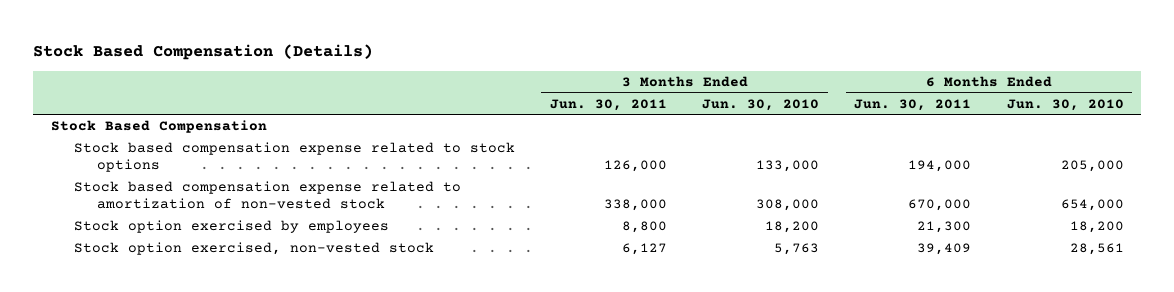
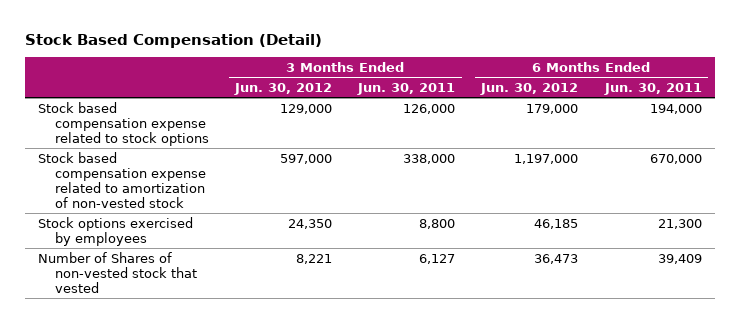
- Stock Based Compensation (Details)
+ Stock Based Compensation (Detail)
- | 3 Months Ended Jun. 30, 2011 | 3 Months Ended Jun. 30, 2010 | 6 Months Ended Jun. 30, 2011 | 6 Months Ended Jun. 30, 2010
+ | 3 Months Ended Jun. 30, 2012 | 3 Months Ended Jun. 30, 2011 | 6 Months Ended Jun. 30, 2012 | 6 Months Ended Jun. 30, 2011
- Stock Based Compensation
- Stock option exercised by employees | 8,800 | 18,200 | 21,300 | 18,200
- Stock option exercised, non-vested stock | 6,127 | 5,763 | 39,409 | 28,561
+ Stock options exercised by employees | 24,350 | 8,800 | 46,185 | 21,300
+ Number of Shares of non-vested stock that vested | 8,221 | 6,127 | 36,473 | 39,409

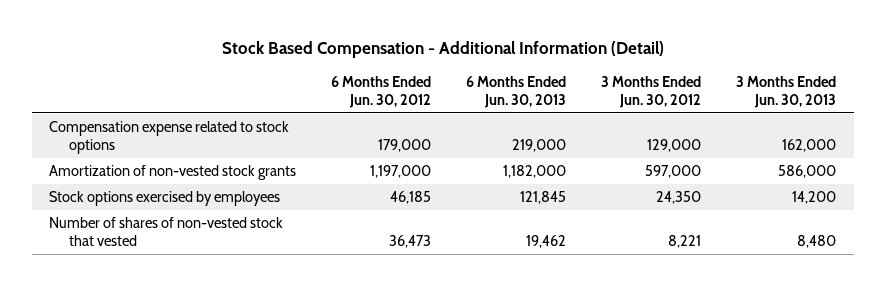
- Stock Based Compensation (Detail)
+ Stock Based Compensation - Additional Information (Detail)
- | 3 Months Ended Jun. 30, 2012 | 3 Months Ended Jun. 30, 2011 | 6 Months Ended Jun. 30, 2012 | 6 Months Ended Jun. 30, 2011
+ | 6 Months Ended Jun. 30, 2012 | 6 Months Ended Jun. 30, 2013 | 3 Months Ended Jun. 30, 2012 | 3 Months Ended Jun. 30, 2013
- Stock based compensation expense related to stock options | 129,000 | 126,000 | 179,000 | 194,000
- Stock based compensation expense related to amortization of non-vested stock | 597,000 | 338,000 | 1,197,000 | 670,000
+ Compensation expense related to stock options | 179,000 | 219,000 | 129,000 | 162,000
+ Amortization of non-vested stock grants | 1,197,000 | 1,182,000 | 597,000 | 586,000
- Number of Shares of non-vested stock that vested | 8,221 | 6,127 | 36,473 | 39,409
+ Number of shares of non-vested stock that vested | 36,473 | 19,462 | 8,221 | 8,480

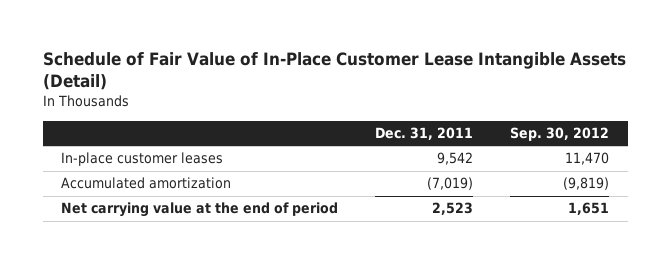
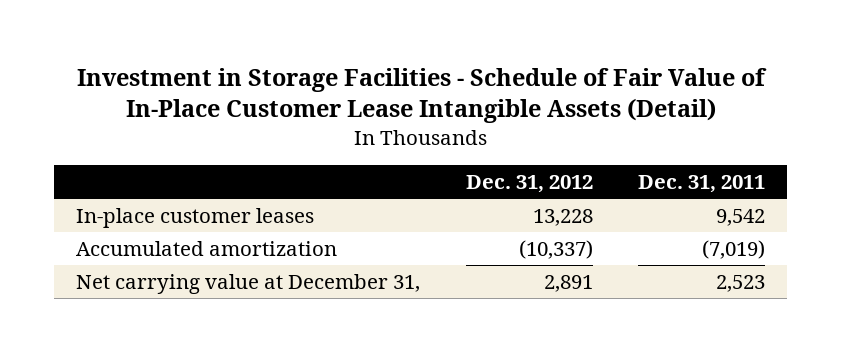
- Schedule of Fair Value of In-Place Customer Lease Intangible Assets (Detail)
+ Investment in Storage Facilities - Schedule of Fair Value of In-Place Customer Lease Intangible Assets (Detail)
- | Dec. 31, 2011 | Sep. 30, 2012
+ | Dec. 31, 2012 | Dec. 31, 2011
- Net carrying value at the end of period | 2,523 | 1,651
+ Net carrying value at December 31, | 2,891 | 2,523

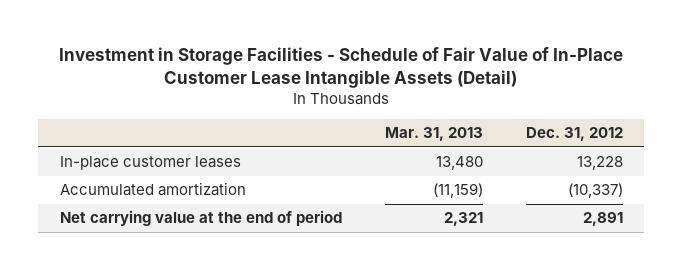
- | Dec. 31, 2012 | Dec. 31, 2011
+ | Mar. 31, 2013 | Dec. 31, 2012
- Net carrying value at December 31, | 2,891 | 2,523
+ Net carrying value at the end of period | 2,321 | 2,891

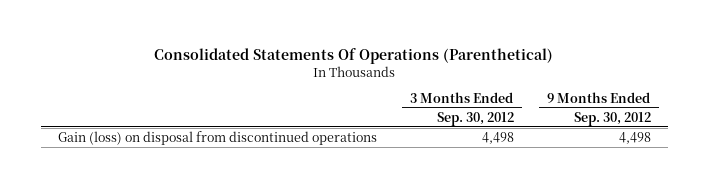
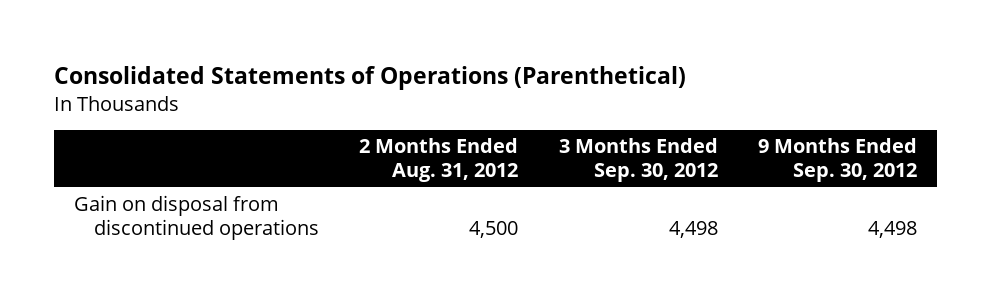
- Consolidated Statements Of Operations (Parenthetical)
+ Consolidated Statements of Operations (Parenthetical)
- | 3 Months Ended Sep. 30, 2012 | 9 Months Ended Sep. 30, 2012
+ | 2 Months Ended Aug. 31, 2012 | 3 Months Ended Sep. 30, 2012 | 9 Months Ended Sep. 30, 2012
- Gain (loss) on disposal from discontinued operations | 4,498 | 4,498
+ Gain on disposal from discontinued operations | 4,500 | 4,498 | 4,498

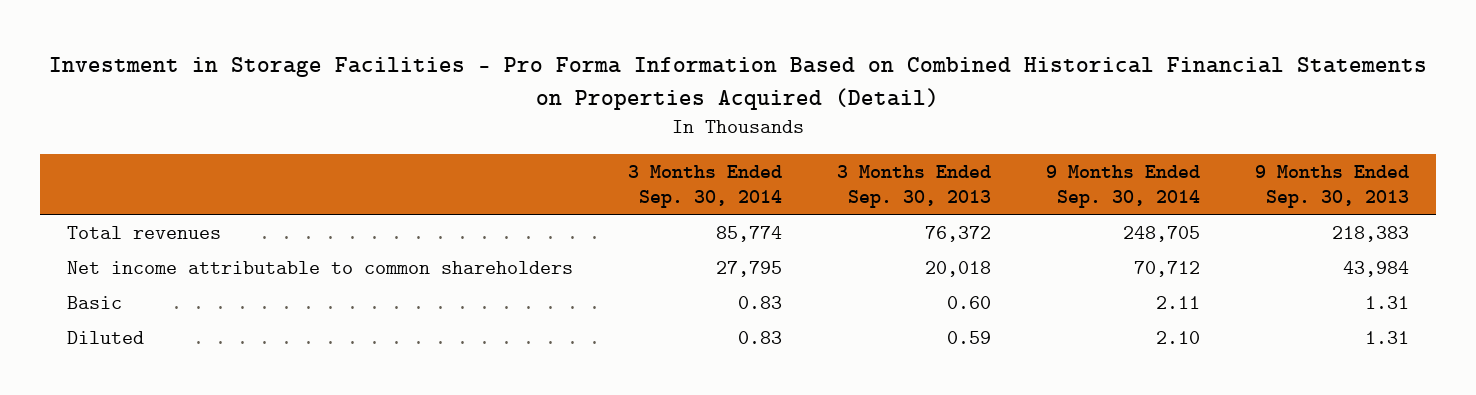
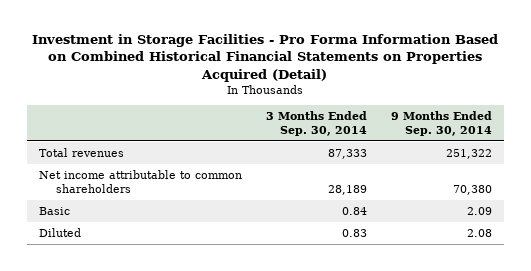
- | 3 Months Ended Sep. 30, 2014 | 3 Months Ended Sep. 30, 2013 | 9 Months Ended Sep. 30, 2014 | 9 Months Ended Sep. 30, 2013
+ | 3 Months Ended Sep. 30, 2014 | 9 Months Ended Sep. 30, 2014
- Total revenues | 85,774 | 76,372 | 248,705 | 218,383
- Net income attributable to common shareholders | 27,795 | 20,018 | 70,712 | 43,984
- Basic | 0.83 | 0.60 | 2.11 | 1.31
- Diluted | 0.83 | 0.59 | 2.10 | 1.31
+ Total revenues | 87,333 | 251,322
+ Net income attributable to common shareholders | 28,189 | 70,380
+ Basic | 0.84 | 2.09
+ Diluted | 0.83 | 2.08

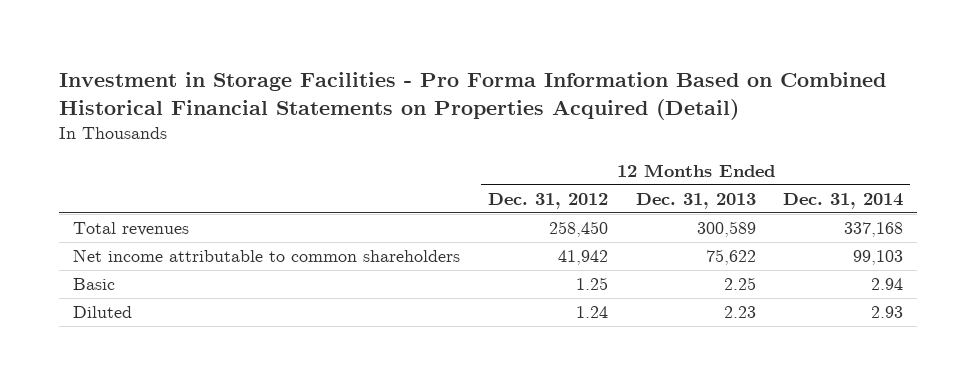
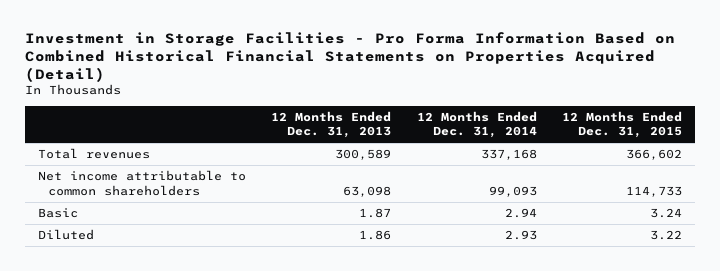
- | 12 Months Ended Dec. 31, 2012 | 12 Months Ended Dec. 31, 2013 | 12 Months Ended Dec. 31, 2014
+ | 12 Months Ended Dec. 31, 2013 | 12 Months Ended Dec. 31, 2014 | 12 Months Ended Dec. 31, 2015
- Net income attributable to common shareholders | 41,942 | 75,622 | 99,103
- Basic | 1.25 | 2.25 | 2.94
- Diluted | 1.24 | 2.23 | 2.93
+ Net income attributable to common shareholders | 63,098 | 99,093 | 114,733
+ Basic | 1.87 | 2.94 | 3.24
+ Diluted | 1.86 | 2.93 | 3.22

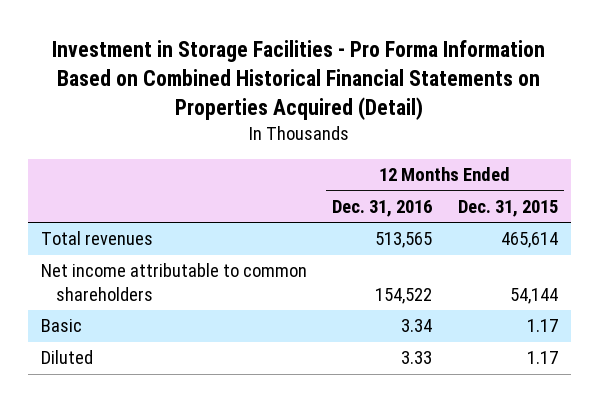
- | 12 Months Ended Dec. 31, 2013 | 12 Months Ended Dec. 31, 2014 | 12 Months Ended Dec. 31, 2015
+ | 12 Months Ended Dec. 31, 2016 | 12 Months Ended Dec. 31, 2015
- Total revenues | 300,589 | 337,168 | 366,602
- Net income attributable to common shareholders | 63,098 | 99,093 | 114,733
- Basic | 1.87 | 2.94 | 3.24
- Diluted | 1.86 | 2.93 | 3.22
+ Total revenues | 513,565 | 465,614
+ Net income attributable to common shareholders | 154,522 | 54,144
+ Basic | 3.34 | 1.17
+ Diluted | 3.33 | 1.17

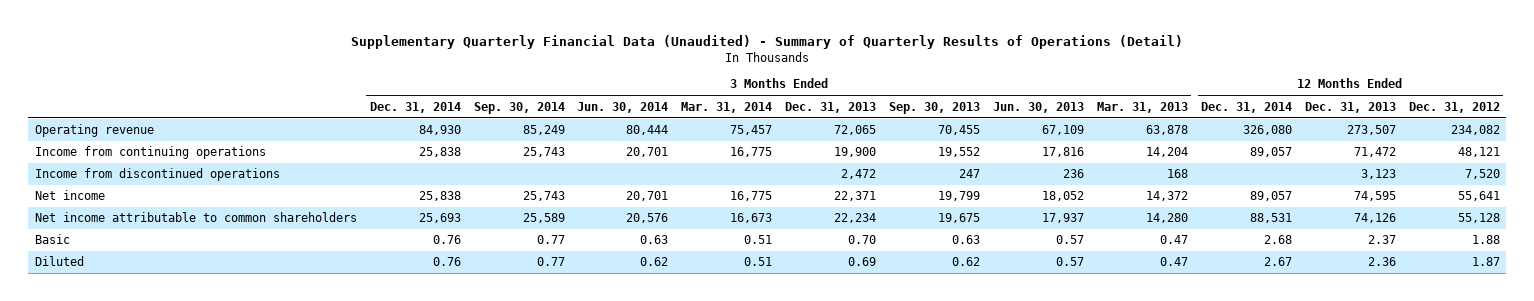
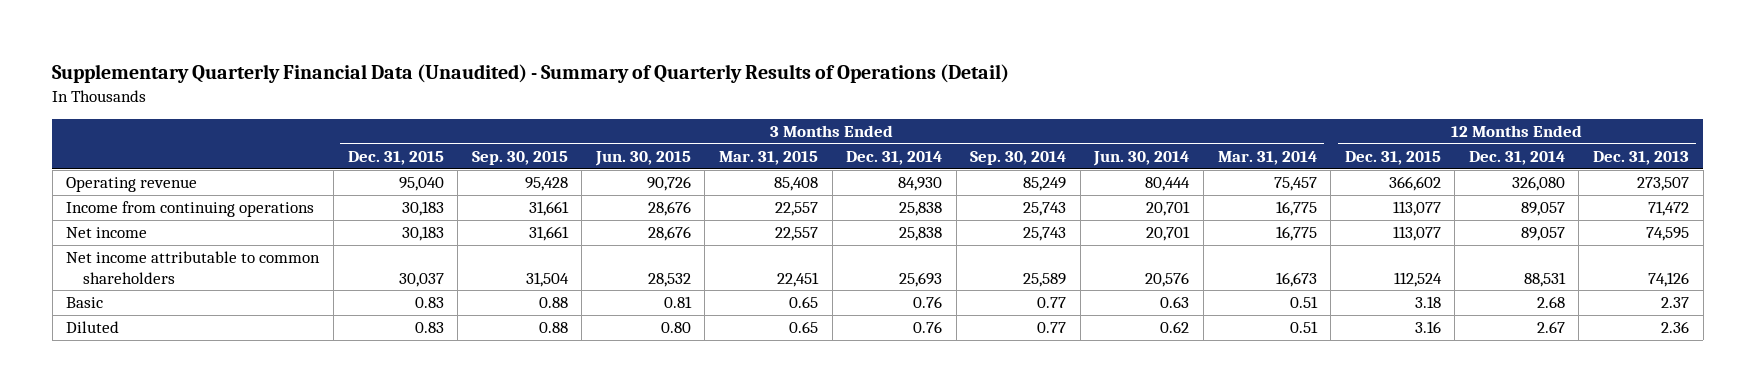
- | 3 Months Ended Dec. 31, 2014 | 3 Months Ended Sep. 30, 2014 | 3 Months Ended Jun. 30, 2014 | 3 Months Ended Mar. 31, 2014 | 3 Months Ended Dec. 31, 2013 | 3 Months Ended Sep. 30, 2013 | 3 Months Ended Jun. 30, 2013 | 3 Months Ended Mar. 31, 2013 | 12 Months Ended Dec. 31, 2014 | 12 Months Ended Dec. 31, 2013 | 12 Months Ended Dec. 31, 2012
+ | 3 Months Ended Dec. 31, 2015 | 3 Months Ended Sep. 30, 2015 | 3 Months Ended Jun. 30, 2015 | 3 Months Ended Mar. 31, 2015 | 3 Months Ended Dec. 31, 2014 | 3 Months Ended Sep. 30, 2014 | 3 Months Ended Jun. 30, 2014 | 3 Months Ended Mar. 31, 2014 | 12 Months Ended Dec. 31, 2015 | 12 Months Ended Dec. 31, 2014 | 12 Months Ended Dec. 31, 2013
- Income from discontinued operations | | | | | 2,472 | 247 | 236 | 168 | | 3,123 | 7,520

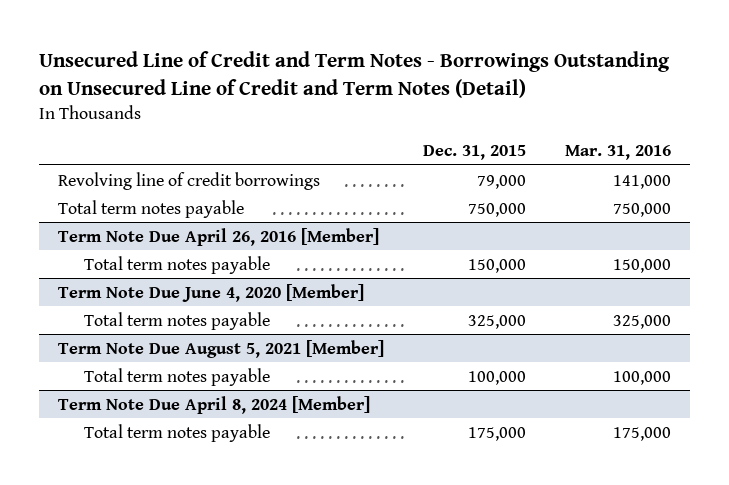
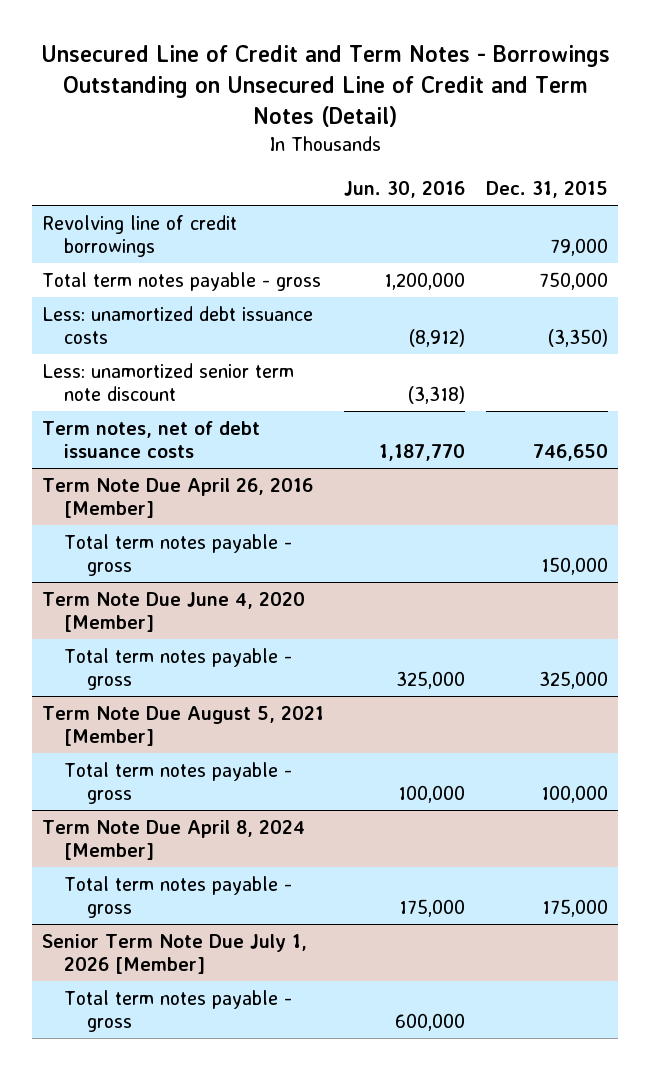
- | Dec. 31, 2015 | Mar. 31, 2016
+ | Jun. 30, 2016 | Dec. 31, 2015
- Total term notes payable | 750,000 | 750,000
+ Total term notes payable - gross | 1,200,000 | 750,000
+ Less: unamortized debt issuance costs | (8,912) | (3,350)
+ Less: unamortized senior term note discount | (3,318) |
+ Term notes, net of debt issuance costs | 1,187,770 | 746,650
@ Term Note Due April 26, 2016 [Member]
- Total term notes payable | 150,000 | 150,000
+ Total term notes payable - gross | | 150,000
@ Term Note Due June 4, 2020 [Member]
- Total term notes payable | 325,000 | 325,000
+ Total term notes payable - gross | 325,000 | 325,000
@ Term Note Due August 5, 2021 [Member]
- Total term notes payable | 100,000 | 100,000
+ Total term notes payable - gross | 100,000 | 100,000
@ Term Note Due April 8, 2024 [Member]
- Total term notes payable | 175,000 | 175,000
+ Total term notes payable - gross | 175,000 | 175,000
+ Senior Term Note Due July 1, 2026 [Member]
+ Total term notes payable - gross | 600,000 |

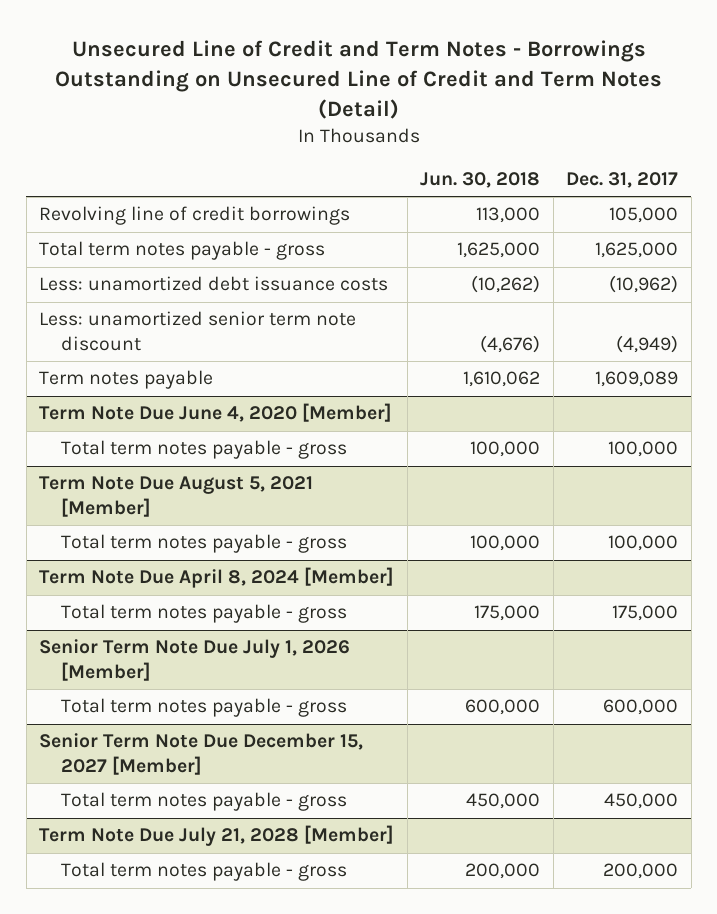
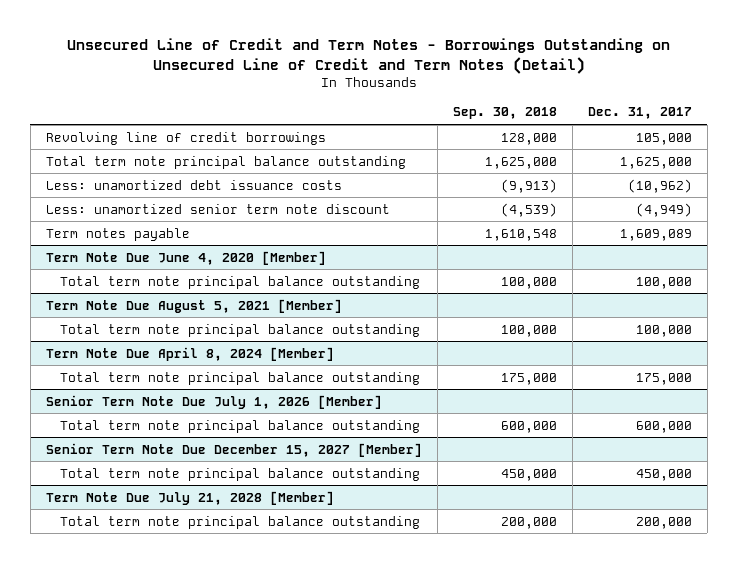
- | Jun. 30, 2018 | Dec. 31, 2017
+ | Sep. 30, 2018 | Dec. 31, 2017
- Total term notes payable - gross | 1,625,000 | 1,625,000
+ Total term note principal balance outstanding | 1,625,000 | 1,625,000
@ Term Note Due June 4, 2020 [Member]
- Total term notes payable - gross | 100,000 | 100,000
+ Total term note principal balance outstanding | 100,000 | 100,000
@ Term Note Due August 5, 2021 [Member]
- Total term notes payable - gross | 100,000 | 100,000
+ Total term note principal balance outstanding | 100,000 | 100,000
@ Term Note Due April 8, 2024 [Member]
- Total term notes payable - gross | 175,000 | 175,000
+ Total term note principal balance outstanding | 175,000 | 175,000
@ Senior Term Note Due July 1, 2026 [Member]
- Total term notes payable - gross | 600,000 | 600,000
+ Total term note principal balance outstanding | 600,000 | 600,000
@ Senior Term Note Due December 15, 2027 [Member]
- Total term notes payable - gross | 450,000 | 450,000
+ Total term note principal balance outstanding | 450,000 | 450,000
@ Term Note Due July 21, 2028 [Member]
- Total term notes payable - gross | 200,000 | 200,000
+ Total term note principal balance outstanding | 200,000 | 200,000

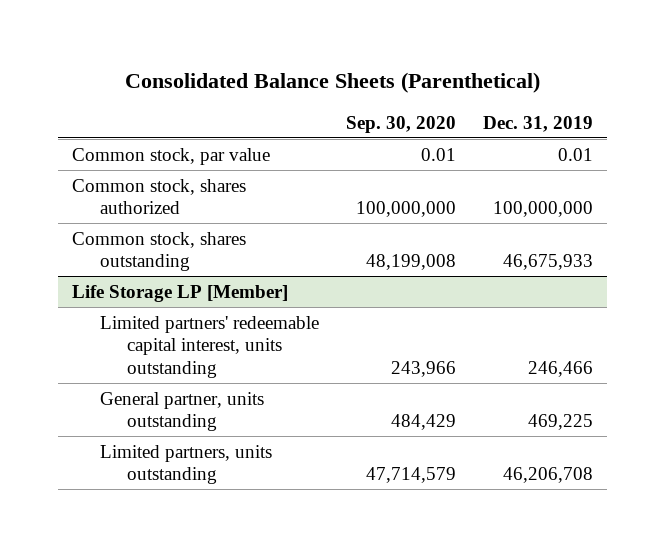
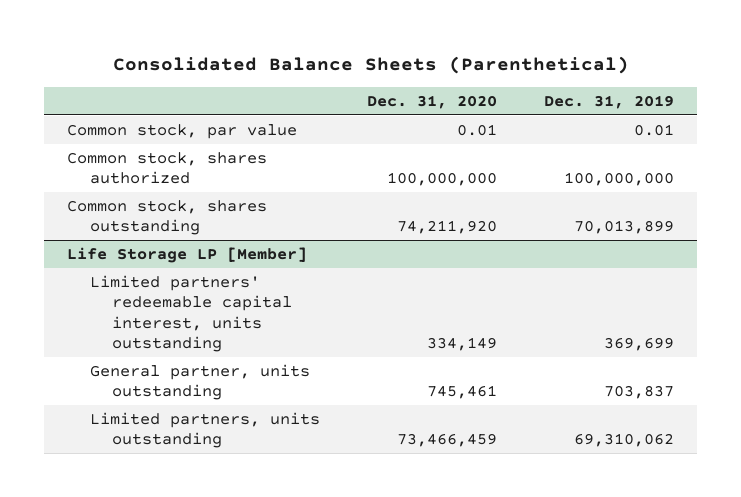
- | Sep. 30, 2020 | Dec. 31, 2019
+ | Dec. 31, 2020 | Dec. 31, 2019
- Common stock, shares outstanding | 48,199,008 | 46,675,933
+ Common stock, shares outstanding | 74,211,920 | 70,013,899
@ Life Storage LP [Member]
- Limited partners' redeemable capital interest, units outstanding | 243,966 | 246,466
- General partner, units outstanding | 484,429 | 469,225
- Limited partners, units outstanding | 47,714,579 | 46,206,708
+ Limited partners' redeemable capital interest, units outstanding | 334,149 | 369,699
+ General partner, units outstanding | 745,461 | 703,837
+ Limited partners, units outstanding | 73,466,459 | 69,310,062

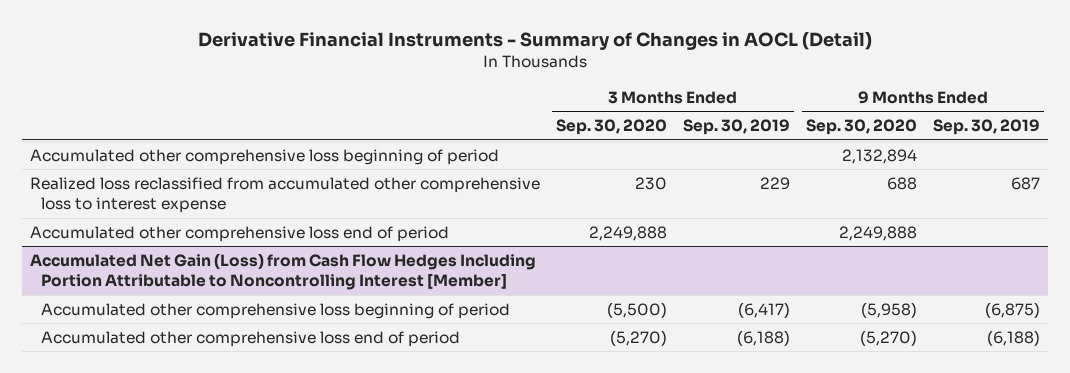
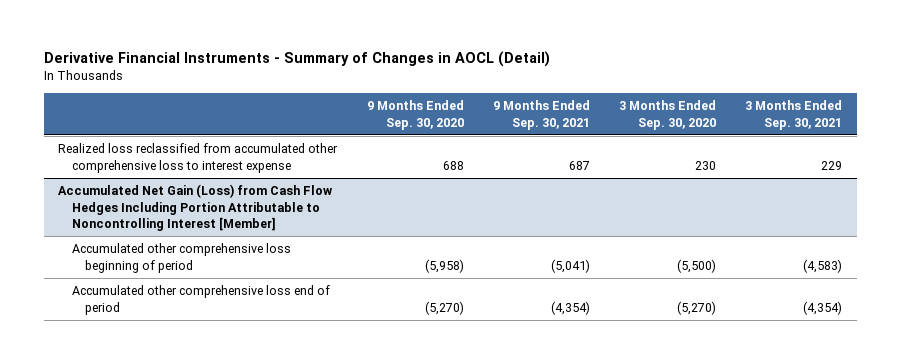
- | 3 Months Ended Sep. 30, 2020 | 3 Months Ended Sep. 30, 2019 | 9 Months Ended Sep. 30, 2020 | 9 Months Ended Sep. 30, 2019
+ | 9 Months Ended Sep. 30, 2020 | 9 Months Ended Sep. 30, 2021 | 3 Months Ended Sep. 30, 2020 | 3 Months Ended Sep. 30, 2021
- Accumulated other comprehensive loss beginning of period | | | 2,132,894 |
- Accumulated other comprehensive loss end of period | 2,249,888 | | 2,249,888 |

